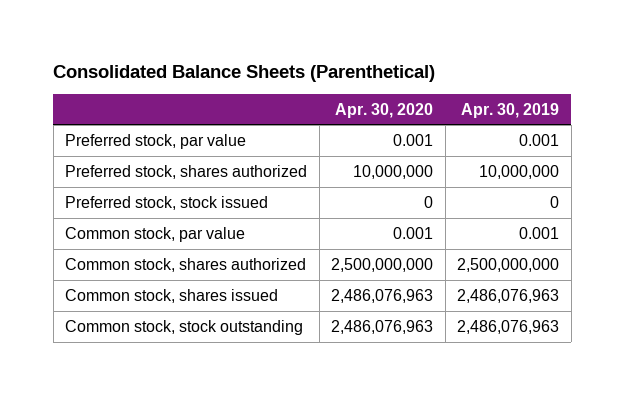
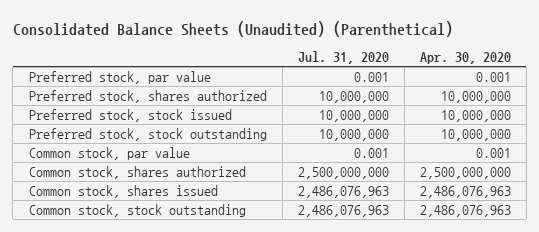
- Consolidated Balance Sheets (Parenthetical)
+ Consolidated Balance Sheets (Unaudited) (Parenthetical)
- | Apr. 30, 2020 | Apr. 30, 2019
+ | Jul. 31, 2020 | Apr. 30, 2020
- Preferred stock, stock issued | 0 | 0
+ Preferred stock, stock issued | 10,000,000 | 10,000,000
+ Preferred stock, stock outstanding | 10,000,000 | 10,000,000

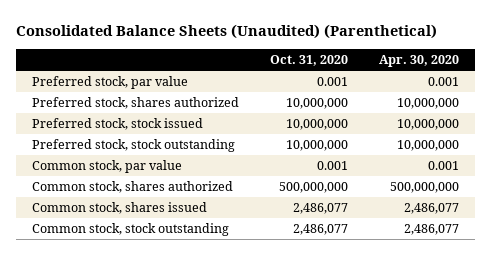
- | Jul. 31, 2020 | Apr. 30, 2020
+ | Oct. 31, 2020 | Apr. 30, 2020
- Common stock, shares authorized | 2,500,000,000 | 2,500,000,000
- Common stock, shares issued | 2,486,076,963 | 2,486,076,963
- Common stock, stock outstanding | 2,486,076,963 | 2,486,076,963
+ Common stock, shares authorized | 500,000,000 | 500,000,000
+ Common stock, shares issued | 2,486,077 | 2,486,077
+ Common stock, stock outstanding | 2,486,077 | 2,486,077

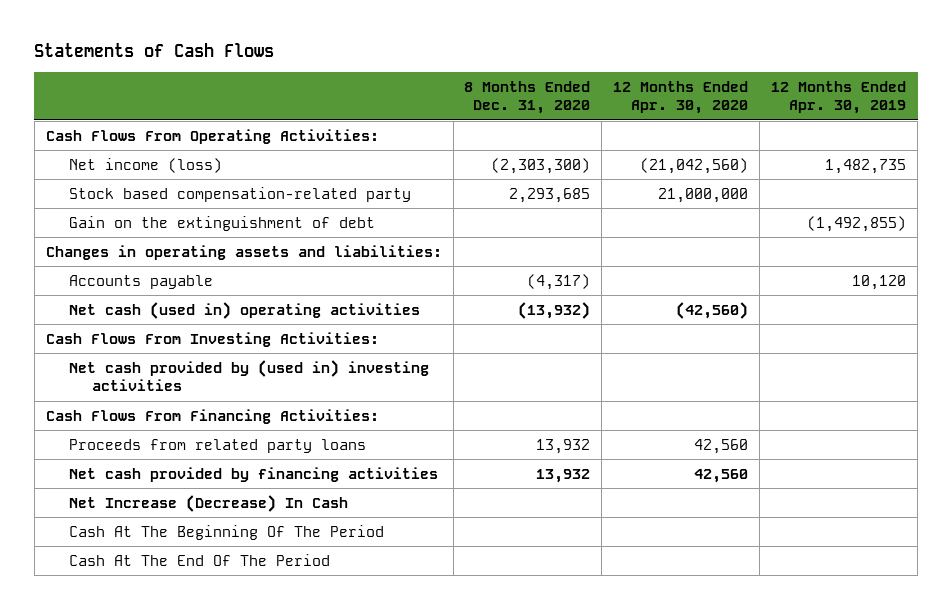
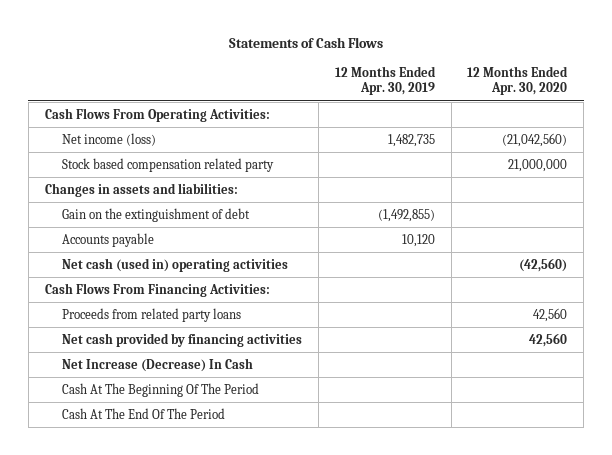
- | 8 Months Ended Dec. 31, 2020 | 12 Months Ended Apr. 30, 2020 | 12 Months Ended Apr. 30, 2019
+ | 12 Months Ended Apr. 30, 2019 | 12 Months Ended Apr. 30, 2020
- Stock based compensation-related party | 2,293,685 | 21,000,000 |
+ Stock based compensation related party | | 21,000,000
+ Changes in assets and liabilities:
- Changes in operating assets and liabilities:
- Cash Flows From Investing Activities:
- Net cash provided by (used in) investing activities

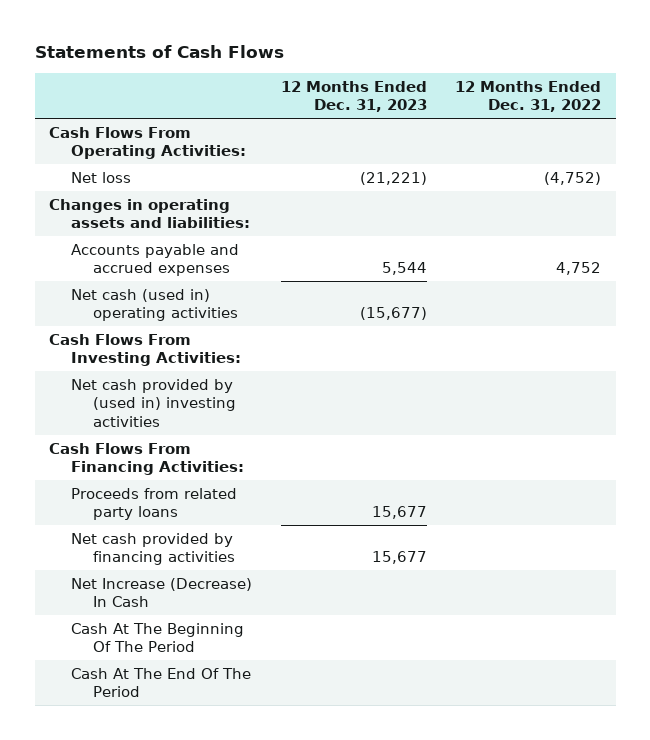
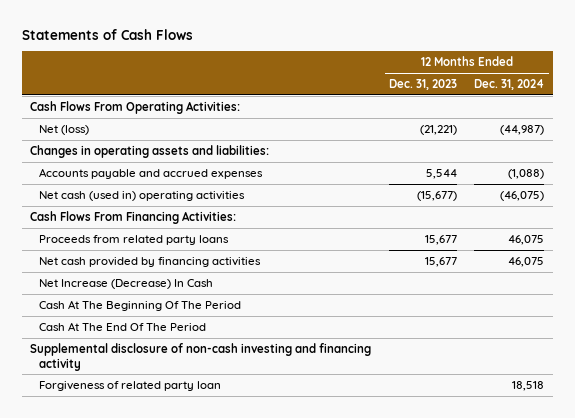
- | 12 Months Ended Dec. 31, 2023 | 12 Months Ended Dec. 31, 2022
+ | 12 Months Ended Dec. 31, 2023 | 12 Months Ended Dec. 31, 2024
- Net loss | (21,221) | (4,752)
+ Net (loss) | (21,221) | (44,987)
- Cash Flows From Investing Activities:
- Net cash provided by (used in) investing activities
+ Supplemental disclosure of non-cash investing and financing activity
+ Forgiveness of related party loan | | 18,518

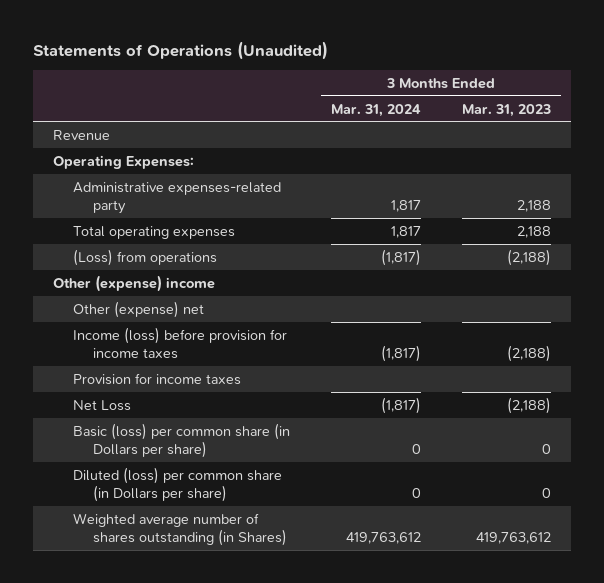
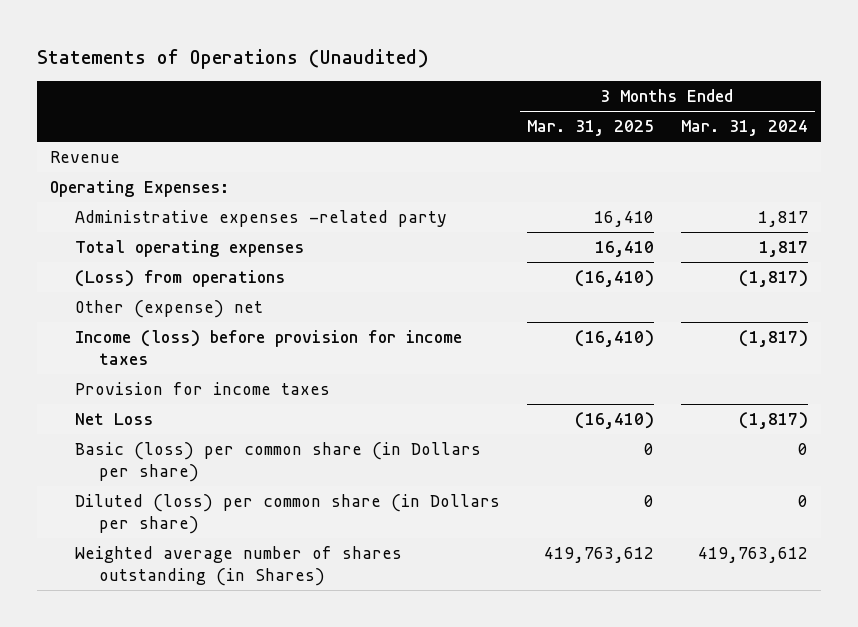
- | 3 Months Ended Mar. 31, 2024 | 3 Months Ended Mar. 31, 2023
+ | 3 Months Ended Mar. 31, 2025 | 3 Months Ended Mar. 31, 2024
- Administrative expenses-related party | 1,817 | 2,188
+ Administrative expenses -related party | 16,410 | 1,817
- Other (expense) income

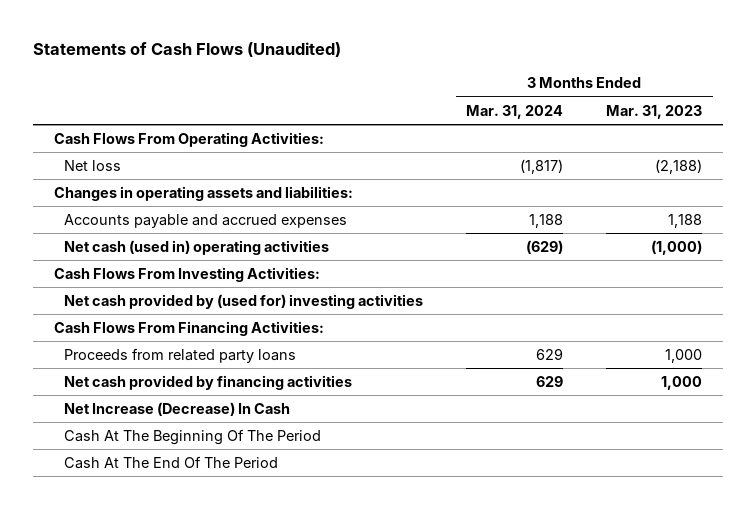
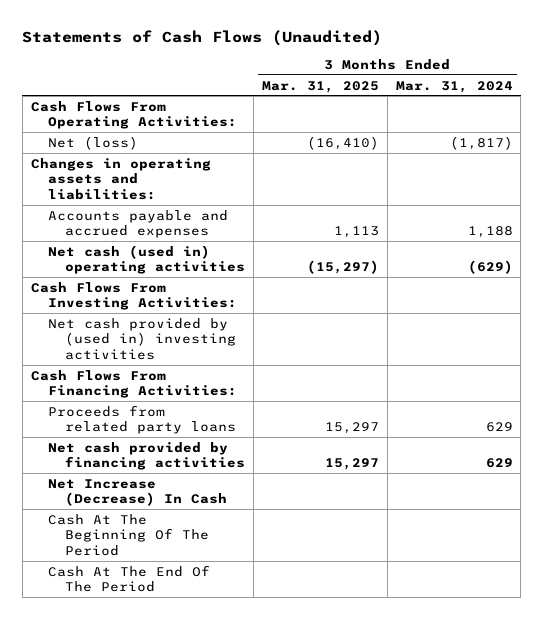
- | 3 Months Ended Mar. 31, 2024 | 3 Months Ended Mar. 31, 2023
+ | 3 Months Ended Mar. 31, 2025 | 3 Months Ended Mar. 31, 2024
- Net loss | (1,817) | (2,188)
+ Net (loss) | (16,410) | (1,817)
- Net cash provided by (used for) investing activities
+ Net cash provided by (used in) investing activities

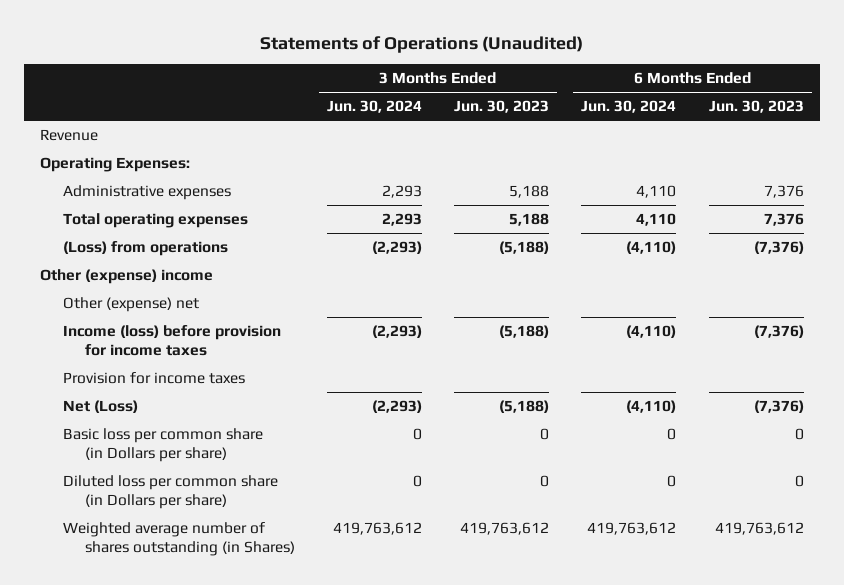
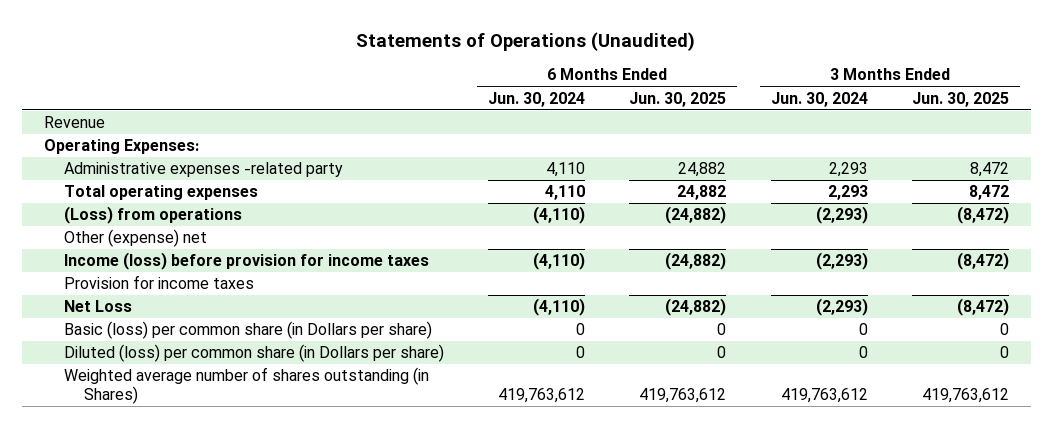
- | 3 Months Ended Jun. 30, 2024 | 3 Months Ended Jun. 30, 2023 | 6 Months Ended Jun. 30, 2024 | 6 Months Ended Jun. 30, 2023
+ | 6 Months Ended Jun. 30, 2024 | 6 Months Ended Jun. 30, 2025 | 3 Months Ended Jun. 30, 2024 | 3 Months Ended Jun. 30, 2025
- Administrative expenses | 2,293 | 5,188 | 4,110 | 7,376
+ Administrative expenses -related party | 4,110 | 24,882 | 2,293 | 8,472
- Other (expense) income
- Net (Loss) | (2,293) | (5,188) | (4,110) | (7,376)
- Basic loss per common share (in Dollars per share) | 0 | 0 | 0 | 0
- Diluted loss per common share (in Dollars per share) | 0 | 0 | 0 | 0
+ Net Loss | (4,110) | (24,882) | (2,293) | (8,472)
+ Basic (loss) per common share (in Dollars per share) | 0 | 0 | 0 | 0
+ Diluted (loss) per common share (in Dollars per share) | 0 | 0 | 0 | 0

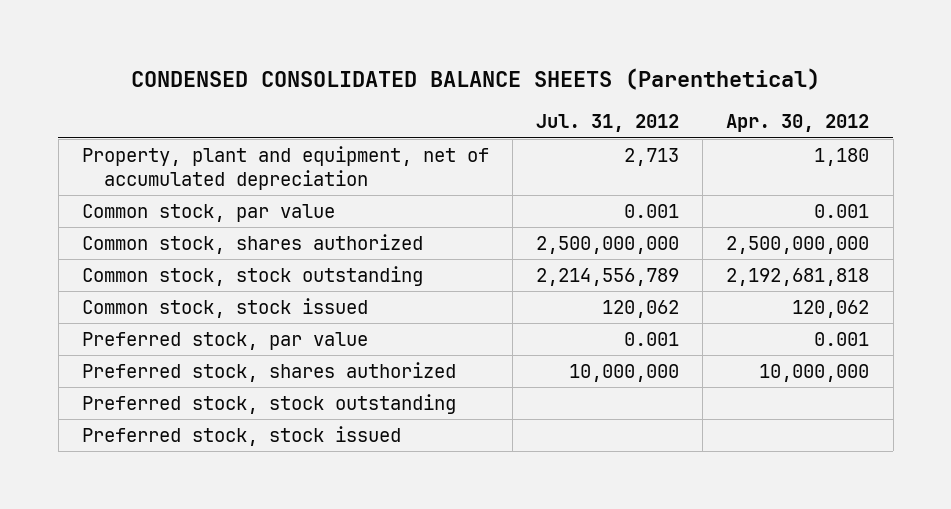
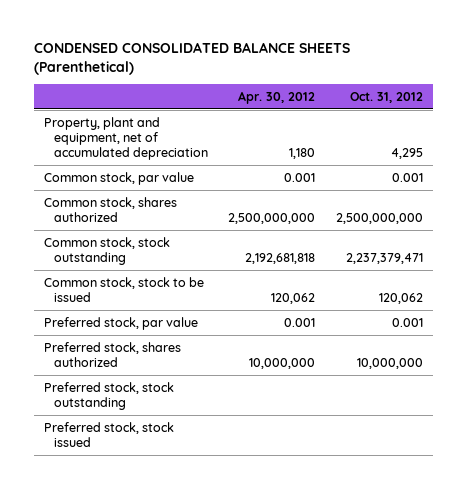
- | Jul. 31, 2012 | Apr. 30, 2012
+ | Apr. 30, 2012 | Oct. 31, 2012
- Common stock, stock issued | 120,062 | 120,062
+ Common stock, stock to be issued | 120,062 | 120,062

